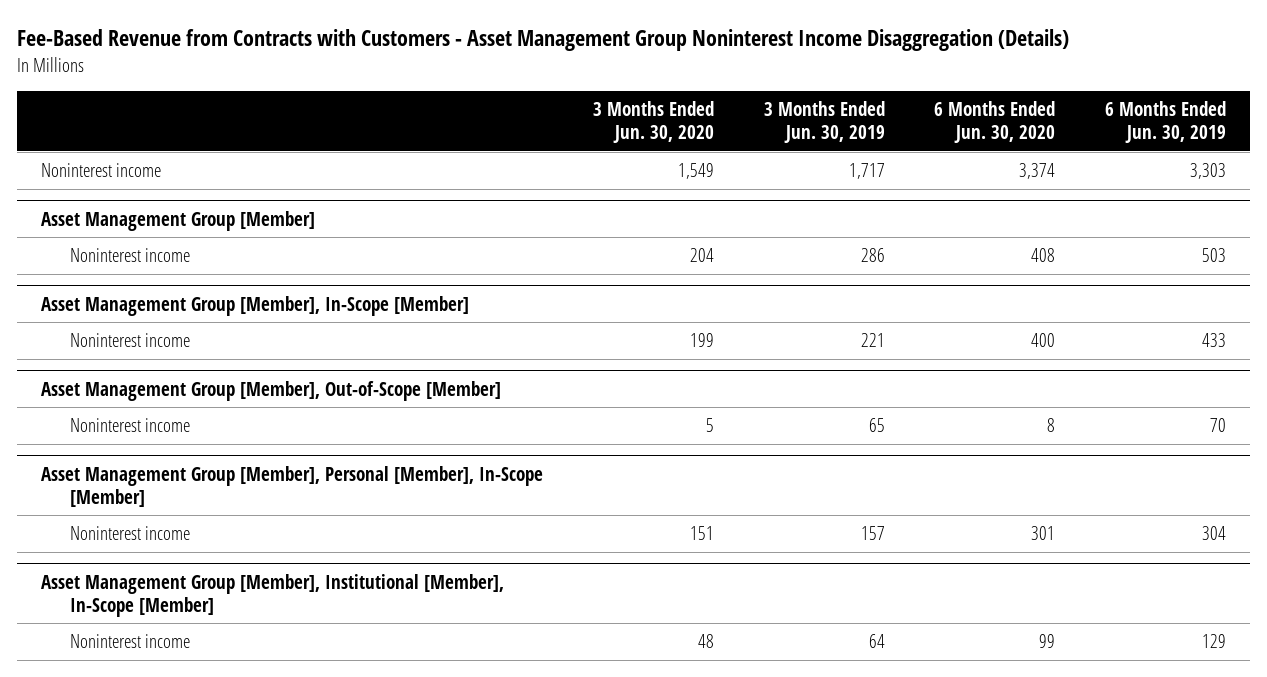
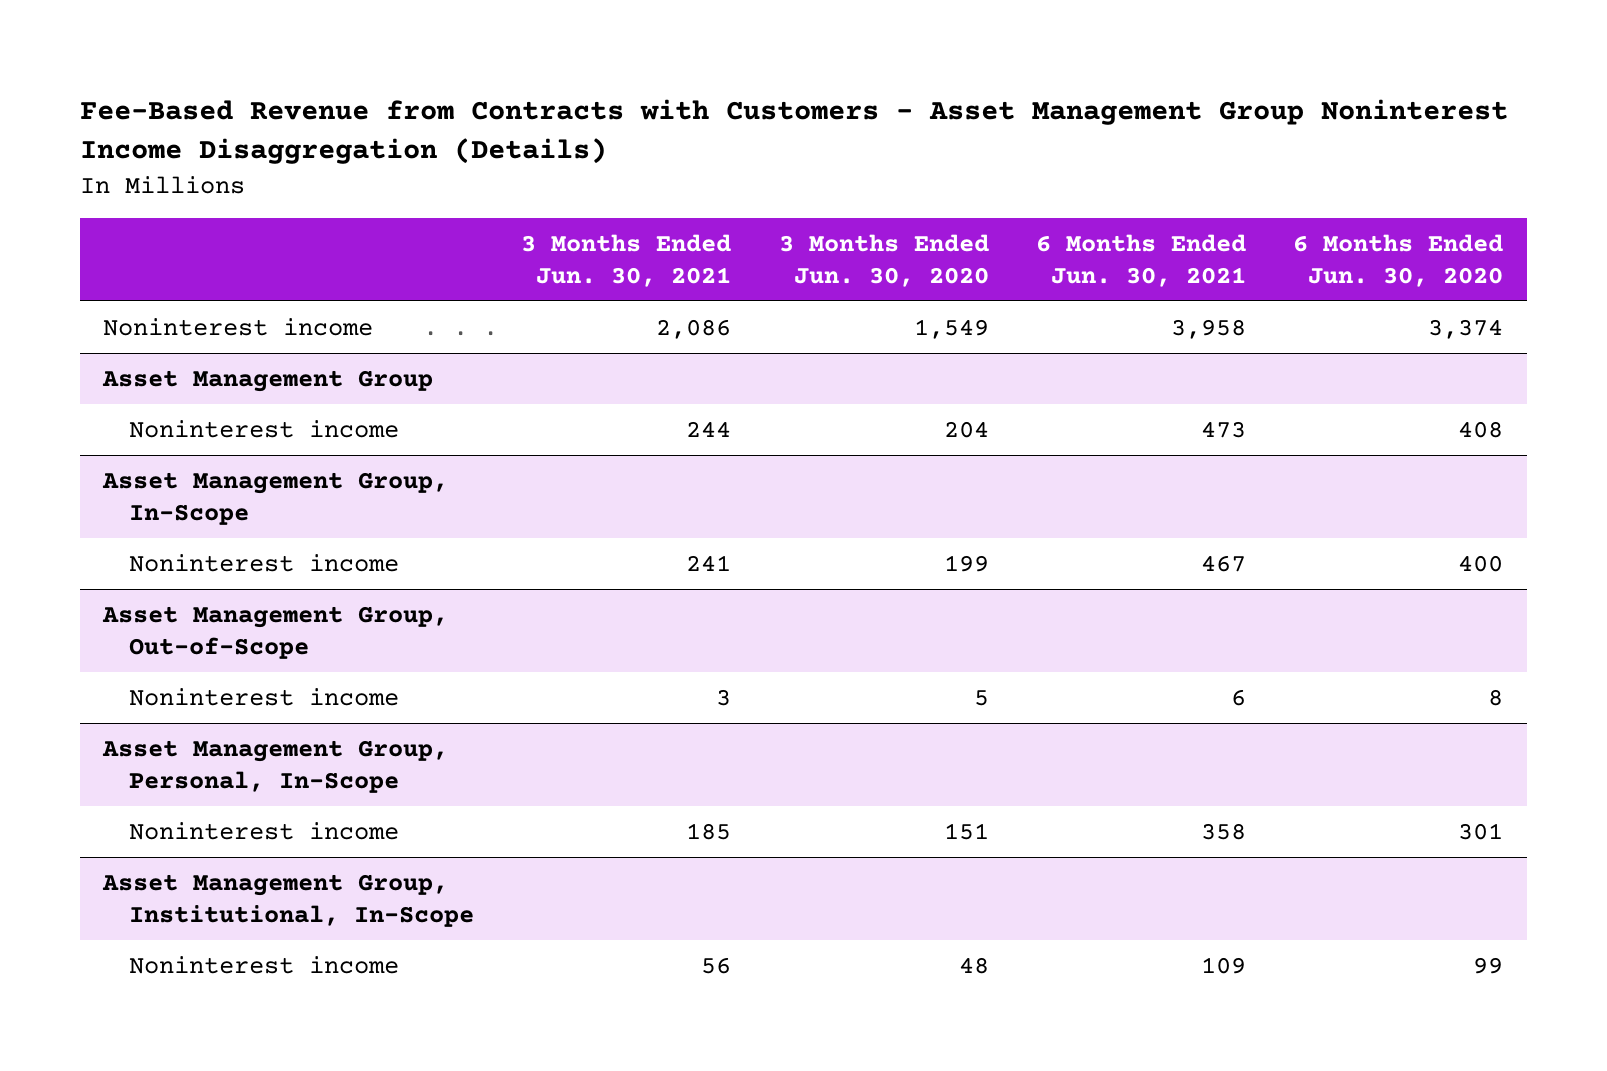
- | 3 Months Ended Jun. 30, 2020 | 3 Months Ended Jun. 30, 2019 | 6 Months Ended Jun. 30, 2020 | 6 Months Ended Jun. 30, 2019
+ | 3 Months Ended Jun. 30, 2021 | 3 Months Ended Jun. 30, 2020 | 6 Months Ended Jun. 30, 2021 | 6 Months Ended Jun. 30, 2020
- Asset Management Group [Member]
+ Asset Management Group
- Asset Management Group [Member], In-Scope [Member]
+ Asset Management Group, In-Scope
- Asset Management Group [Member], Out-of-Scope [Member]
+ Asset Management Group, Out-of-Scope
- Asset Management Group [Member], Personal [Member], In-Scope [Member]
+ Asset Management Group, Personal, In-Scope
- Asset Management Group [Member], Institutional [Member], In-Scope [Member]
+ Asset Management Group, Institutional, In-Scope

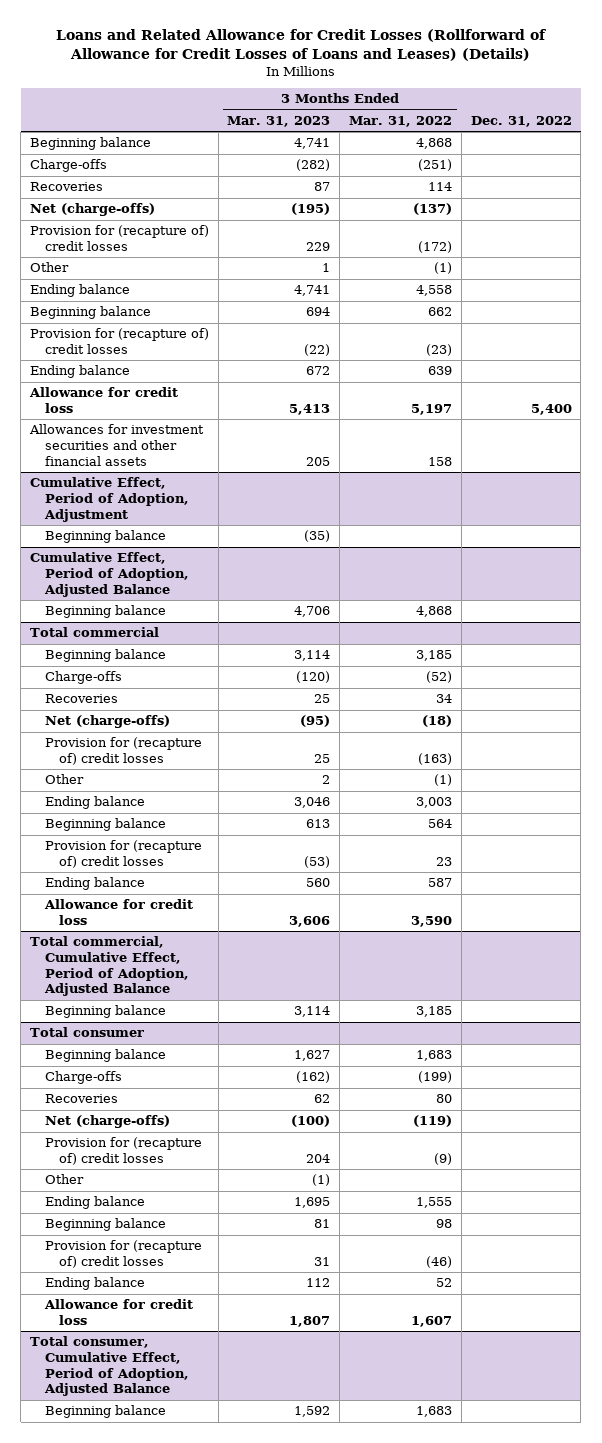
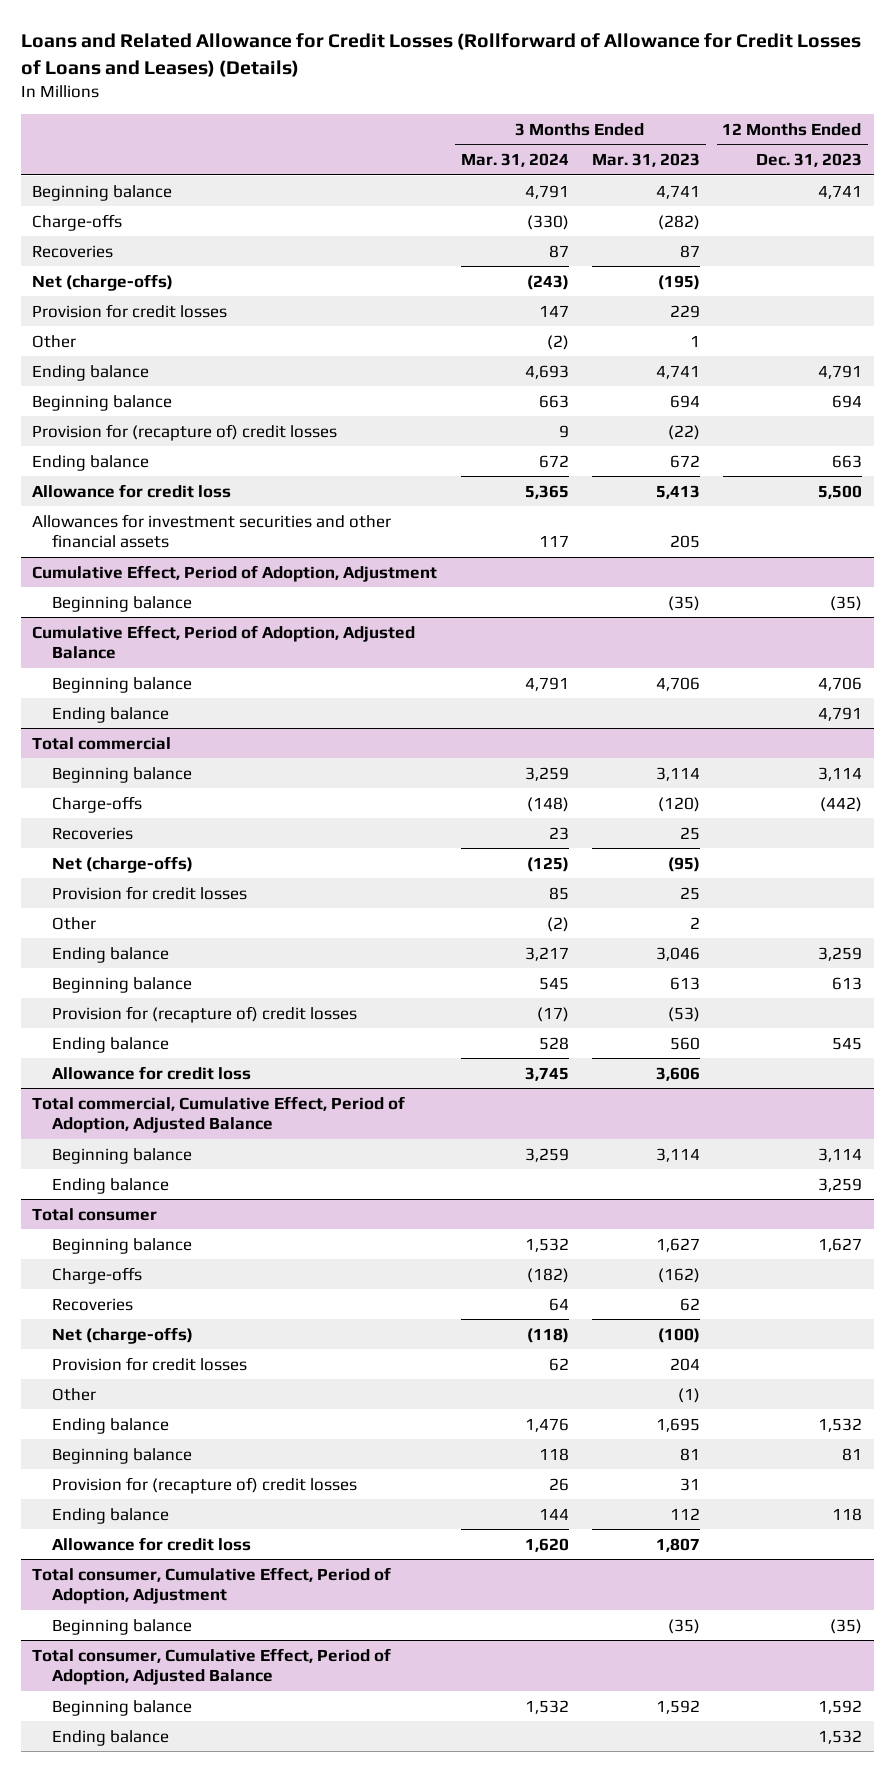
- | 3 Months Ended Mar. 31, 2023 | 3 Months Ended Mar. 31, 2022 | Dec. 31, 2022
+ | 3 Months Ended Mar. 31, 2024 | 3 Months Ended Mar. 31, 2023 | 12 Months Ended Dec. 31, 2023
- Provision for (recapture of) credit losses | 229 | (172) |
+ Provision for credit losses | 147 | 229 |
@ Cumulative Effect, Period of Adoption, Adjusted Balance
+ Ending balance | | | 4,791
@ Total commercial
- Provision for (recapture of) credit losses | 25 | (163) |
+ Provision for credit losses | 85 | 25 |
@ Total commercial, Cumulative Effect, Period of Adoption, Adjusted Balance
+ Ending balance | | | 3,259
@ Total consumer
- Provision for (recapture of) credit losses | 204 | (9) |
+ Provision for credit losses | 62 | 204 |
+ Total consumer, Cumulative Effect, Period of Adoption, Adjustment
+ Beginning balance | | (35) | (35)
@ Total consumer, Cumulative Effect, Period of Adoption, Adjusted Balance
+ Ending balance | | | 1,532

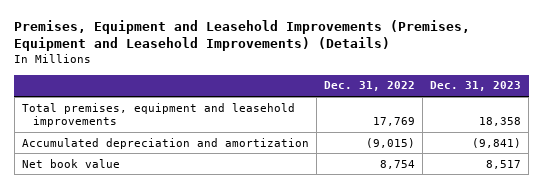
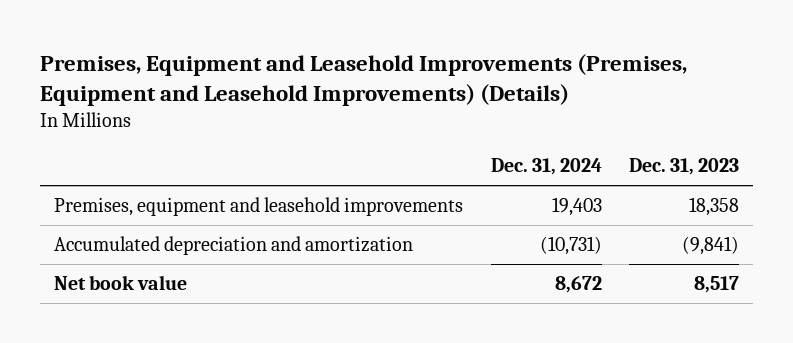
- | Dec. 31, 2022 | Dec. 31, 2023
+ | Dec. 31, 2024 | Dec. 31, 2023
- Total premises, equipment and leasehold improvements | 17,769 | 18,358
+ Premises, equipment and leasehold improvements | 19,403 | 18,358

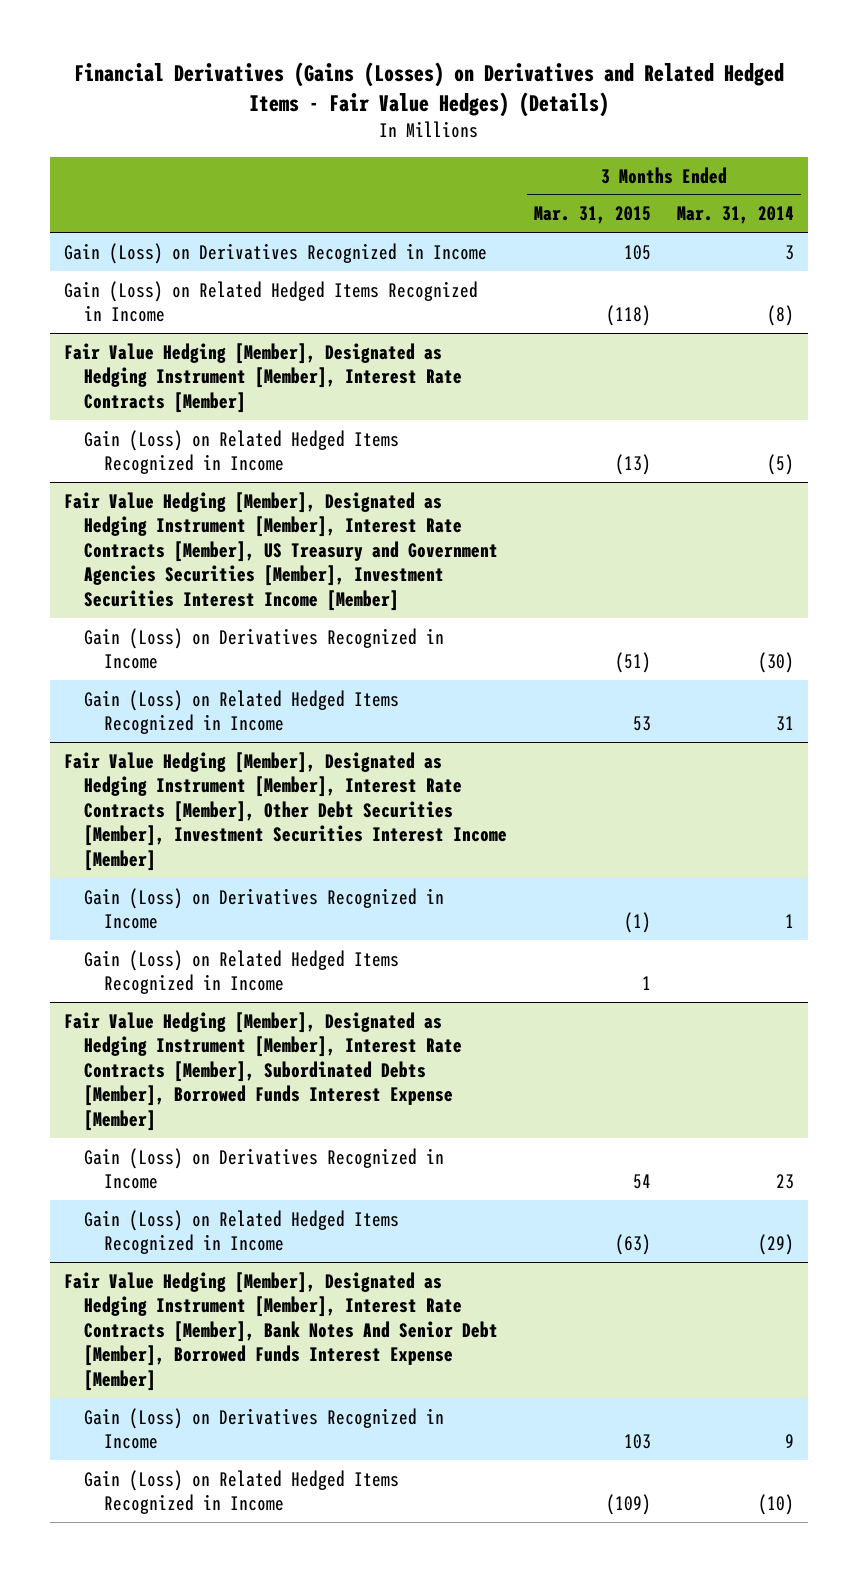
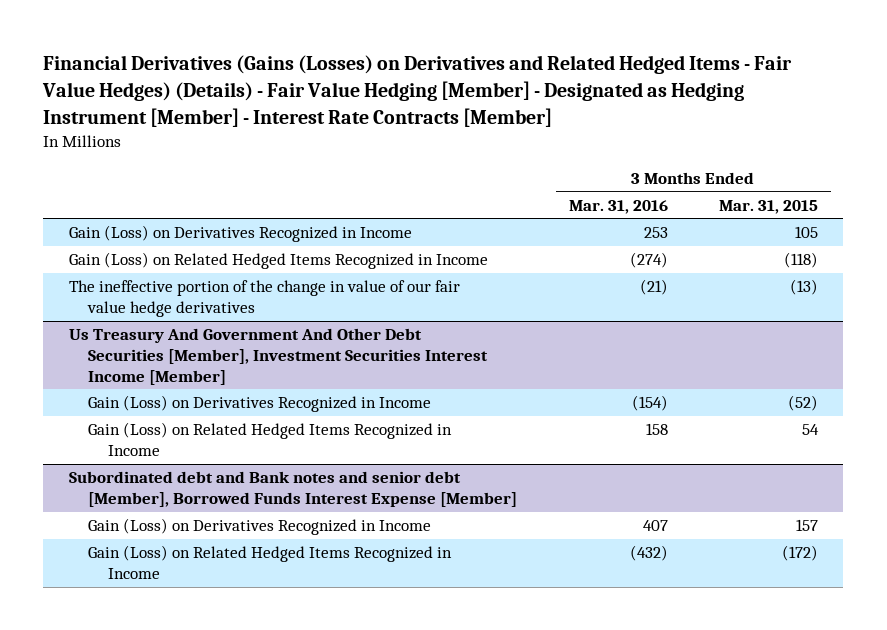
- Financial Derivatives (Gains (Losses) on Derivatives and Related Hedged Items - Fair Value Hedges) (Details)
+ Financial Derivatives (Gains (Losses) on Derivatives and Related Hedged Items - Fair Value Hedges) (Details) - Fair Value Hedging [Member] - Designated as Hedging Instrument [Member] - Interest Rate Contracts [Member]
- | 3 Months Ended Mar. 31, 2015 | 3 Months Ended Mar. 31, 2014
+ | 3 Months Ended Mar. 31, 2016 | 3 Months Ended Mar. 31, 2015
- Fair Value Hedging [Member], Designated as Hedging Instrument [Member], Interest Rate Contracts [Member]
- Gain (Loss) on Related Hedged Items Recognized in Income | (13) | (5)
- Fair Value Hedging [Member], Designated as Hedging Instrument [Member], Interest Rate Contracts [Member], US Treasury and Government Agencies Securities [Member], Investment Securities Interest Income [Member]
- Gain (Loss) on Derivatives Recognized in Income | (51) | (30)
- Gain (Loss) on Related Hedged Items Recognized in Income | 53 | 31
- Fair Value Hedging [Member], Designated as Hedging Instrument [Member], Interest Rate Contracts [Member], Other Debt Securities [Member], Investment Securities Interest Income [Member]
- Gain (Loss) on Derivatives Recognized in Income | (1) | 1
- Gain (Loss) on Related Hedged Items Recognized in Income | 1 |
- Fair Value Hedging [Member], Designated as Hedging Instrument [Member], Interest Rate Contracts [Member], Subordinated Debts [Member], Borrowed Funds Interest Expense [Member]
- Gain (Loss) on Derivatives Recognized in Income | 54 | 23
- Gain (Loss) on Related Hedged Items Recognized in Income | (63) | (29)
- Fair Value Hedging [Member], Designated as Hedging Instrument [Member], Interest Rate Contracts [Member], Bank Notes And Senior Debt [Member], Borrowed Funds Interest Expense [Member]
- Gain (Loss) on Derivatives Recognized in Income | 103 | 9
- Gain (Loss) on Related Hedged Items Recognized in Income | (109) | (10)
+ The ineffective portion of the change in value of our fair value hedge derivatives | (21) | (13)
+ Us Treasury And Government And Other Debt Securities [Member], Investment Securities Interest Income [Member]
+ Gain (Loss) on Derivatives Recognized in Income | (154) | (52)
+ Gain (Loss) on Related Hedged Items Recognized in Income | 158 | 54
+ Subordinated debt and Bank notes and senior debt [Member], Borrowed Funds Interest Expense [Member]
+ Gain (Loss) on Derivatives Recognized in Income | 407 | 157
+ Gain (Loss) on Related Hedged Items Recognized in Income | (432) | (172)

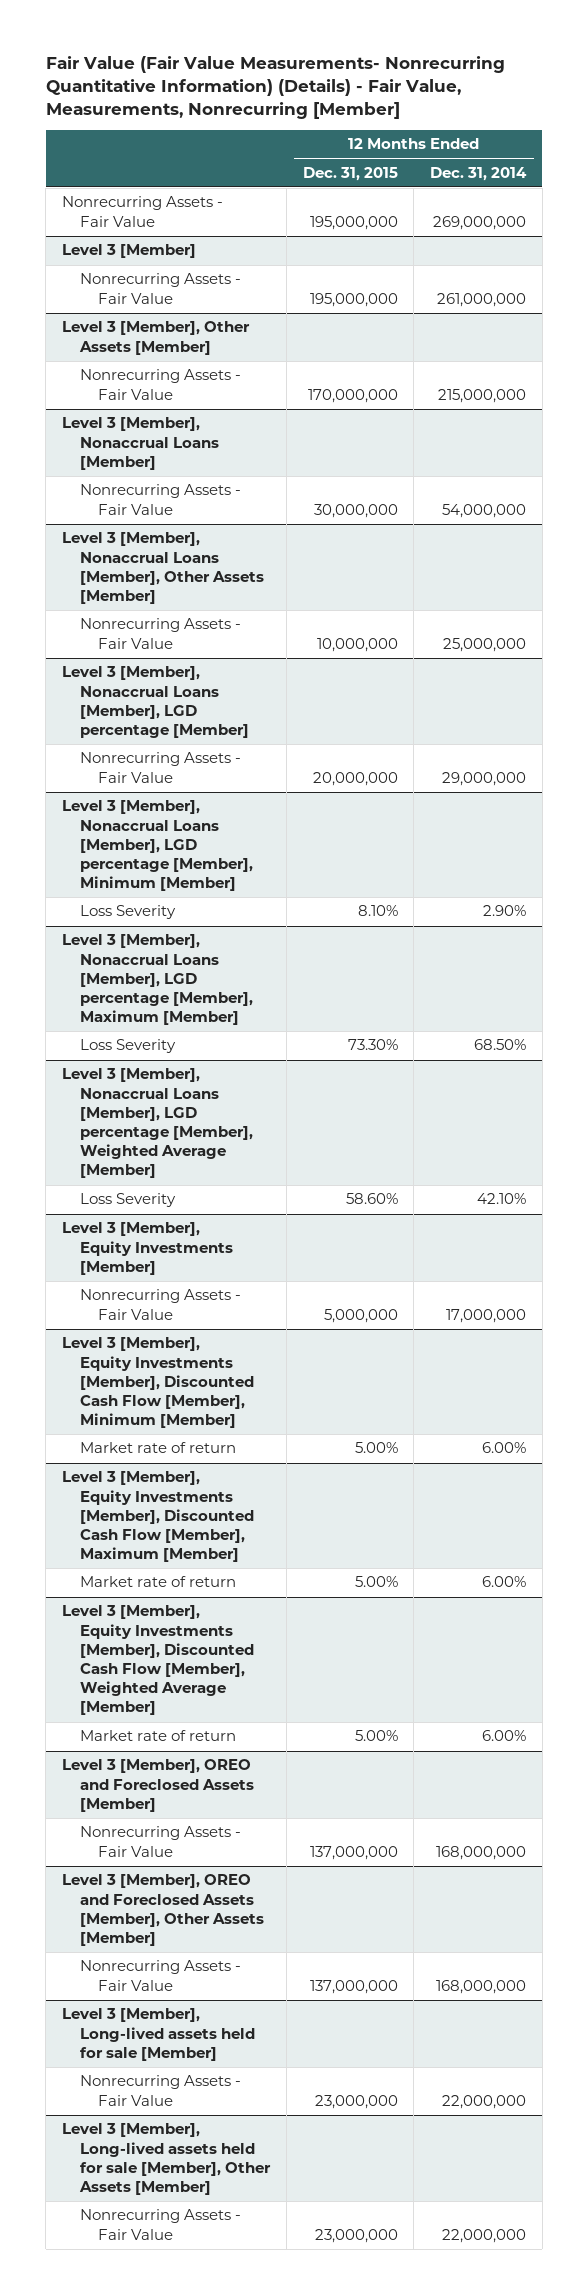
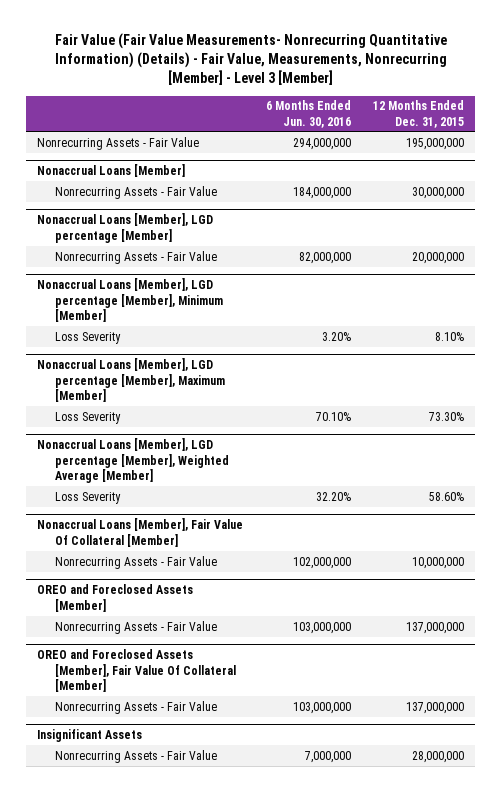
- Fair Value (Fair Value Measurements- Nonrecurring Quantitative Information) (Details) - Fair Value, Measurements, Nonrecurring [Member]
+ Fair Value (Fair Value Measurements- Nonrecurring Quantitative Information) (Details) - Fair Value, Measurements, Nonrecurring [Member] - Level 3 [Member]
- | 12 Months Ended Dec. 31, 2015 | 12 Months Ended Dec. 31, 2014
+ | 6 Months Ended Jun. 30, 2016 | 12 Months Ended Dec. 31, 2015
- Level 3 [Member]
- Nonrecurring Assets - Fair Value | 195,000,000 | 261,000,000
- Level 3 [Member], Other Assets [Member]
- Nonrecurring Assets - Fair Value | 170,000,000 | 215,000,000
- Level 3 [Member], Nonaccrual Loans [Member]
+ Nonaccrual Loans [Member]
- Level 3 [Member], Nonaccrual Loans [Member], Other Assets [Member]
- Nonrecurring Assets - Fair Value | 10,000,000 | 25,000,000
- Level 3 [Member], Nonaccrual Loans [Member], LGD percentage [Member]
+ Nonaccrual Loans [Member], LGD percentage [Member]
- Level 3 [Member], Nonaccrual Loans [Member], LGD percentage [Member], Minimum [Member]
+ Nonaccrual Loans [Member], LGD percentage [Member], Minimum [Member]
- Level 3 [Member], Nonaccrual Loans [Member], LGD percentage [Member], Maximum [Member]
+ Nonaccrual Loans [Member], LGD percentage [Member], Maximum [Member]
- Level 3 [Member], Nonaccrual Loans [Member], LGD percentage [Member], Weighted Average [Member]
+ Nonaccrual Loans [Member], LGD percentage [Member], Weighted Average [Member]
- Level 3 [Member], Equity Investments [Member]
- Nonrecurring Assets - Fair Value | 5,000,000 | 17,000,000
- Level 3 [Member], Equity Investments [Member], Discounted Cash Flow [Member], Minimum [Member]
- Market rate of return | 5.00% | 6.00%
- Level 3 [Member], Equity Investments [Member], Discounted Cash Flow [Member], Maximum [Member]
- Market rate of return | 5.00% | 6.00%
- Level 3 [Member], Equity Investments [Member], Discounted Cash Flow [Member], Weighted Average [Member]
- Market rate of return | 5.00% | 6.00%
- Level 3 [Member], OREO and Foreclosed Assets [Member]
+ Nonaccrual Loans [Member], Fair Value Of Collateral [Member]
+ Nonrecurring Assets - Fair Value | 102,000,000 | 10,000,000
+ OREO and Foreclosed Assets [Member]
- Level 3 [Member], OREO and Foreclosed Assets [Member], Other Assets [Member]
+ OREO and Foreclosed Assets [Member], Fair Value Of Collateral [Member]
- Level 3 [Member], Long-lived assets held for sale [Member]
- Nonrecurring Assets - Fair Value | 23,000,000 | 22,000,000
- Level 3 [Member], Long-lived assets held for sale [Member], Other Assets [Member]
- Nonrecurring Assets - Fair Value | 23,000,000 | 22,000,000
+ Insignificant Assets
+ Nonrecurring Assets - Fair Value | 7,000,000 | 28,000,000

